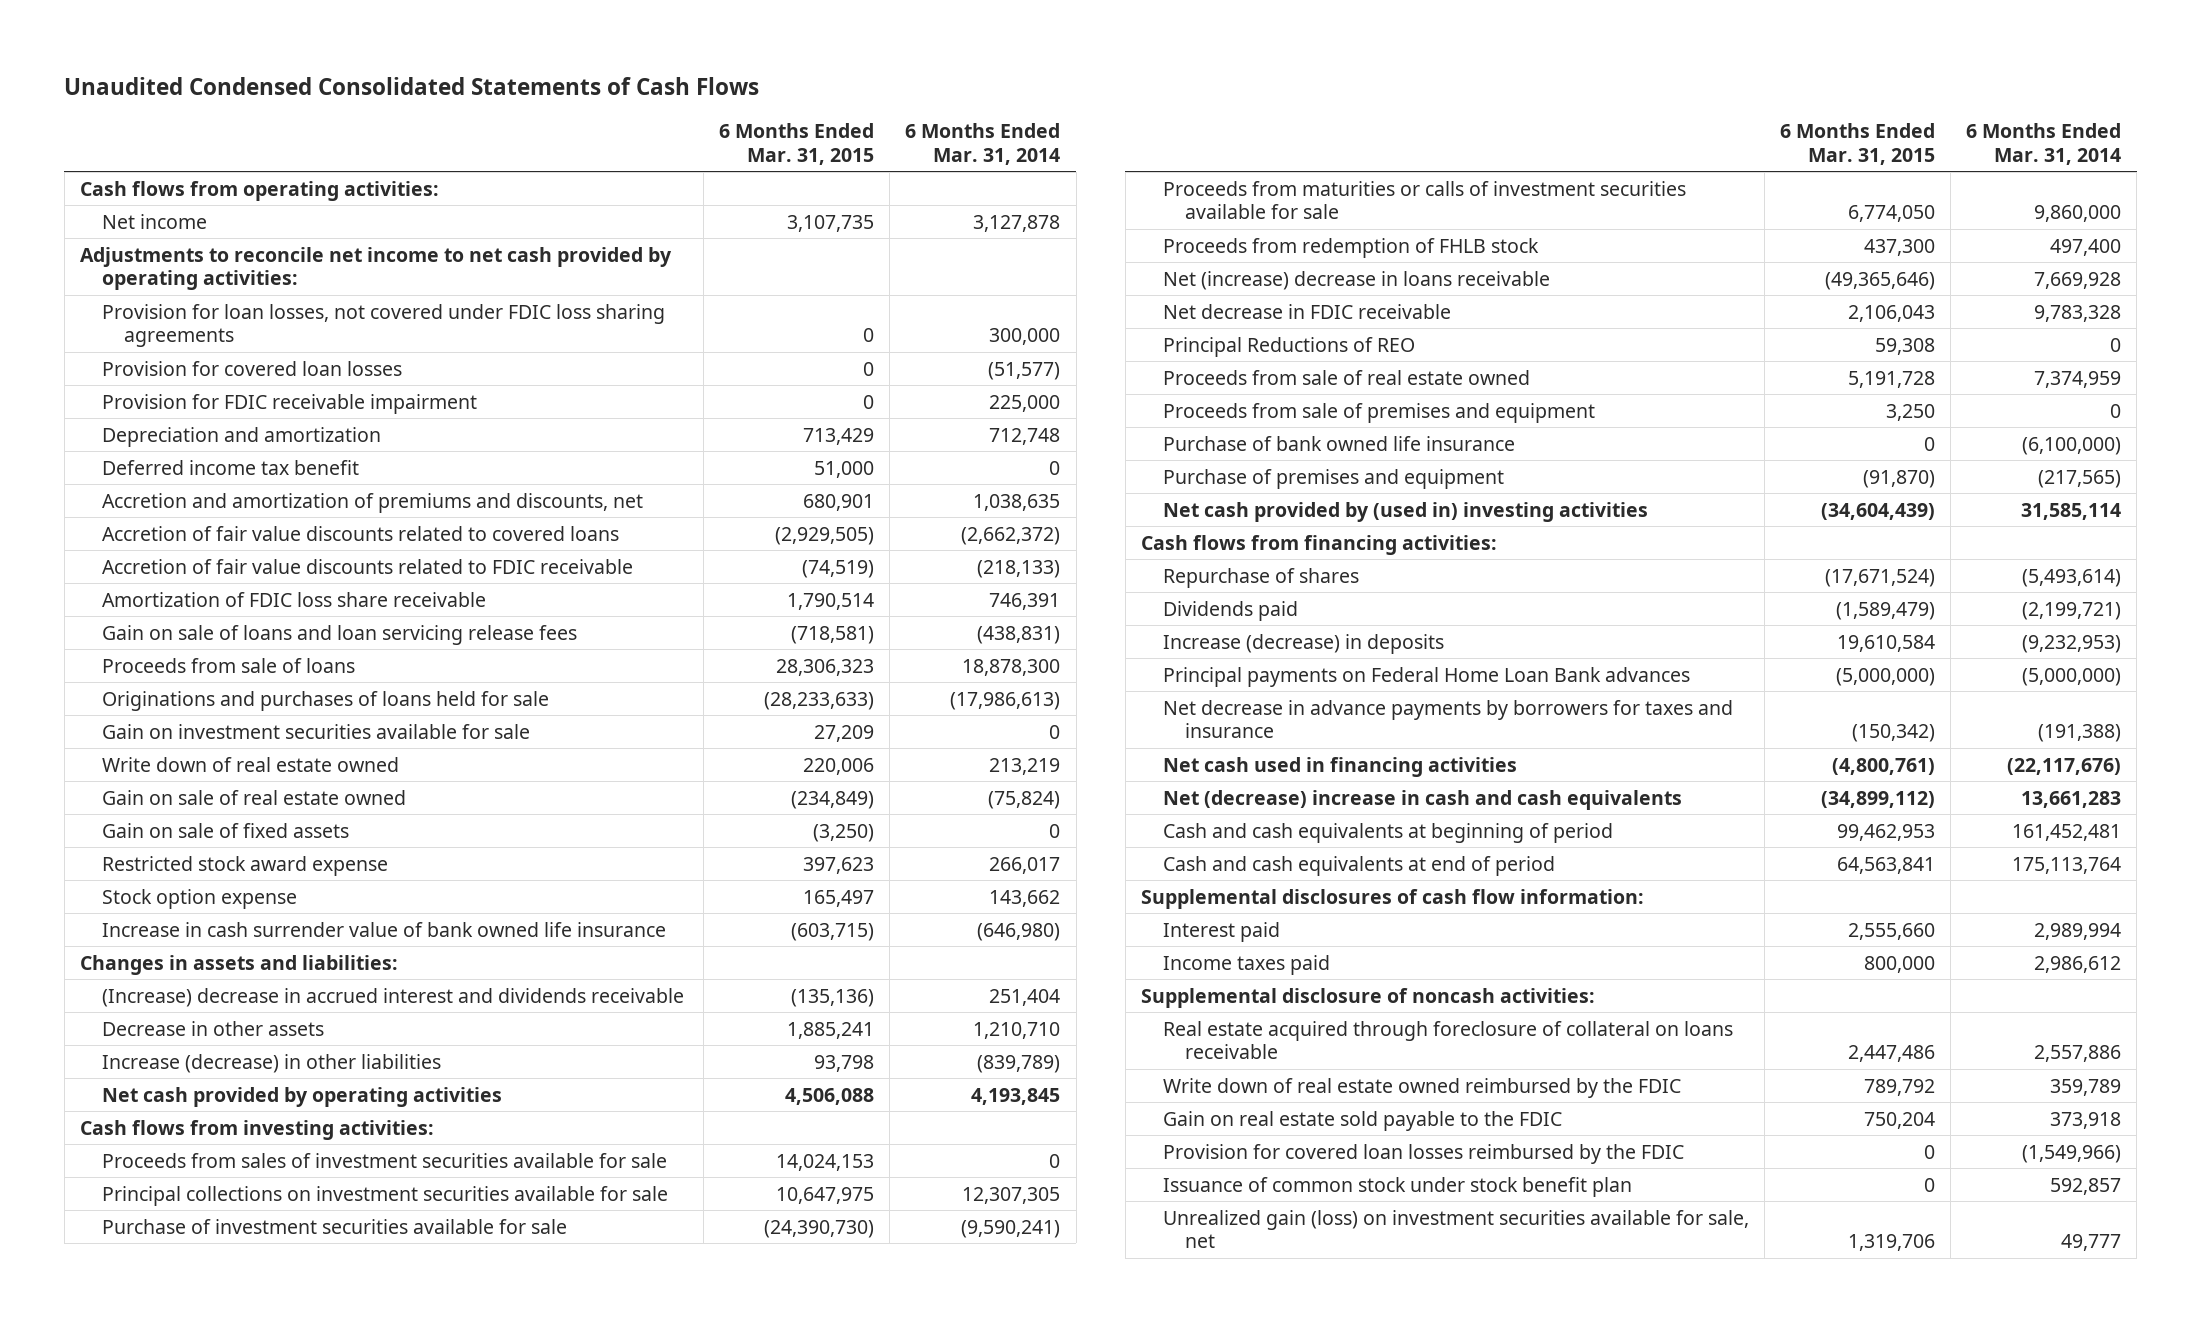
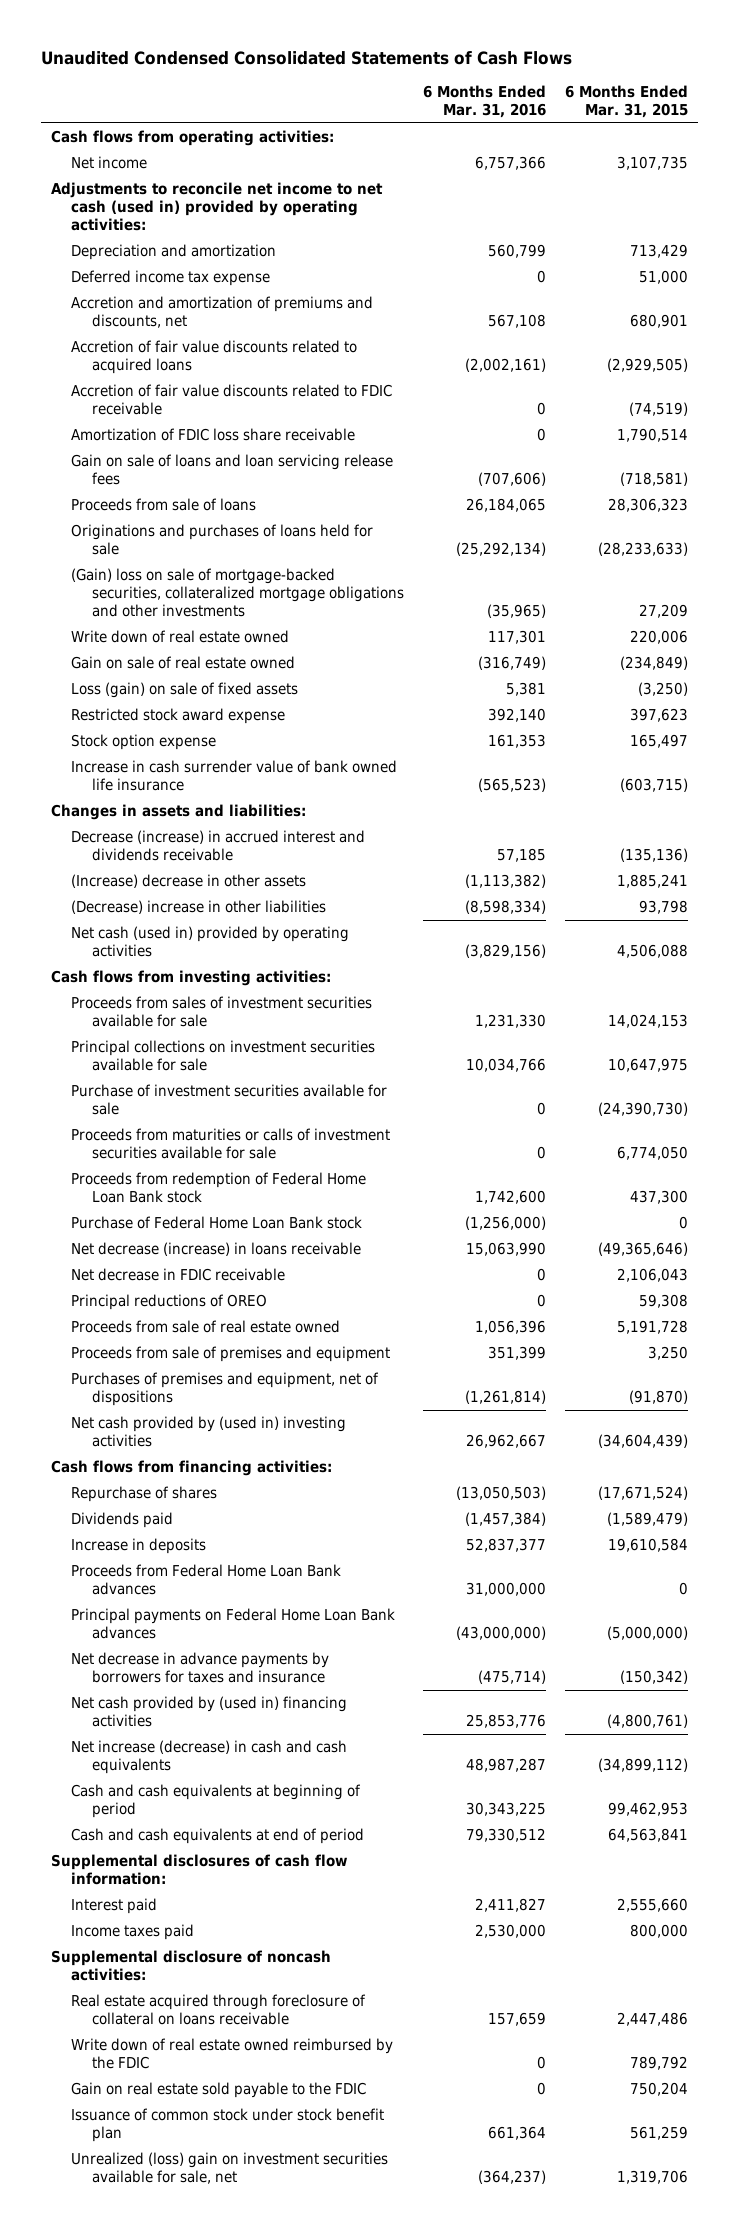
- | 6 Months Ended Mar. 31, 2015 | 6 Months Ended Mar. 31, 2014
+ | 6 Months Ended Mar. 31, 2016 | 6 Months Ended Mar. 31, 2015
- Adjustments to reconcile net income to net cash provided by operating activities:
- Provision for loan losses, not covered under FDIC loss sharing agreements | 0 | 300,000
- Provision for covered loan losses | 0 | (51,577)
- Provision for FDIC receivable impairment | 0 | 225,000
+ Adjustments to reconcile net income to net cash (used in) provided by operating activities:
- Deferred income tax benefit | 51,000 | 0
+ Deferred income tax expense | 0 | 51,000
- Accretion of fair value discounts related to covered loans | (2,929,505) | (2,662,372)
+ Accretion of fair value discounts related to acquired loans | (2,002,161) | (2,929,505)
- Gain on investment securities available for sale | 27,209 | 0
+ (Gain) loss on sale of mortgage-backed securities, collateralized mortgage obligations and other investments | (35,965) | 27,209
- Gain on sale of fixed assets | (3,250) | 0
+ Loss (gain) on sale of fixed assets | 5,381 | (3,250)
- (Increase) decrease in accrued interest and dividends receivable | (135,136) | 251,404
- Decrease in other assets | 1,885,241 | 1,210,710
- Increase (decrease) in other liabilities | 93,798 | (839,789)
- Net cash provided by operating activities | 4,506,088 | 4,193,845
+ Decrease (increase) in accrued interest and dividends receivable | 57,185 | (135,136)
+ (Increase) decrease in other assets | (1,113,382) | 1,885,241
+ (Decrease) increase in other liabilities | (8,598,334) | 93,798
+ Net cash (used in) provided by operating activities | (3,829,156) | 4,506,088
- Proceeds from redemption of FHLB stock | 437,300 | 497,400
- Net (increase) decrease in loans receivable | (49,365,646) | 7,669,928
+ Proceeds from redemption of Federal Home Loan Bank stock | 1,742,600 | 437,300
+ Purchase of Federal Home Loan Bank stock | (1,256,000) | 0
+ Net decrease (increase) in loans receivable | 15,063,990 | (49,365,646)
- Principal Reductions of REO | 59,308 | 0
+ Principal reductions of OREO | 0 | 59,308
- Purchase of bank owned life insurance | 0 | (6,100,000)
- Purchase of premises and equipment | (91,870) | (217,565)
+ Purchases of premises and equipment, net of dispositions | (1,261,814) | (91,870)
- Increase (decrease) in deposits | 19,610,584 | (9,232,953)
+ Increase in deposits | 52,837,377 | 19,610,584
+ Proceeds from Federal Home Loan Bank advances | 31,000,000 | 0
- Net cash used in financing activities | (4,800,761) | (22,117,676)
- Net (decrease) increase in cash and cash equivalents | (34,899,112) | 13,661,283
+ Net cash provided by (used in) financing activities | 25,853,776 | (4,800,761)
+ Net increase (decrease) in cash and cash equivalents | 48,987,287 | (34,899,112)
- Provision for covered loan losses reimbursed by the FDIC | 0 | (1,549,966)
- Issuance of common stock under stock benefit plan | 0 | 592,857
- Unrealized gain (loss) on investment securities available for sale, net | 1,319,706 | 49,777
+ Issuance of common stock under stock benefit plan | 661,364 | 561,259
+ Unrealized (loss) gain on investment securities available for sale, net | (364,237) | 1,319,706

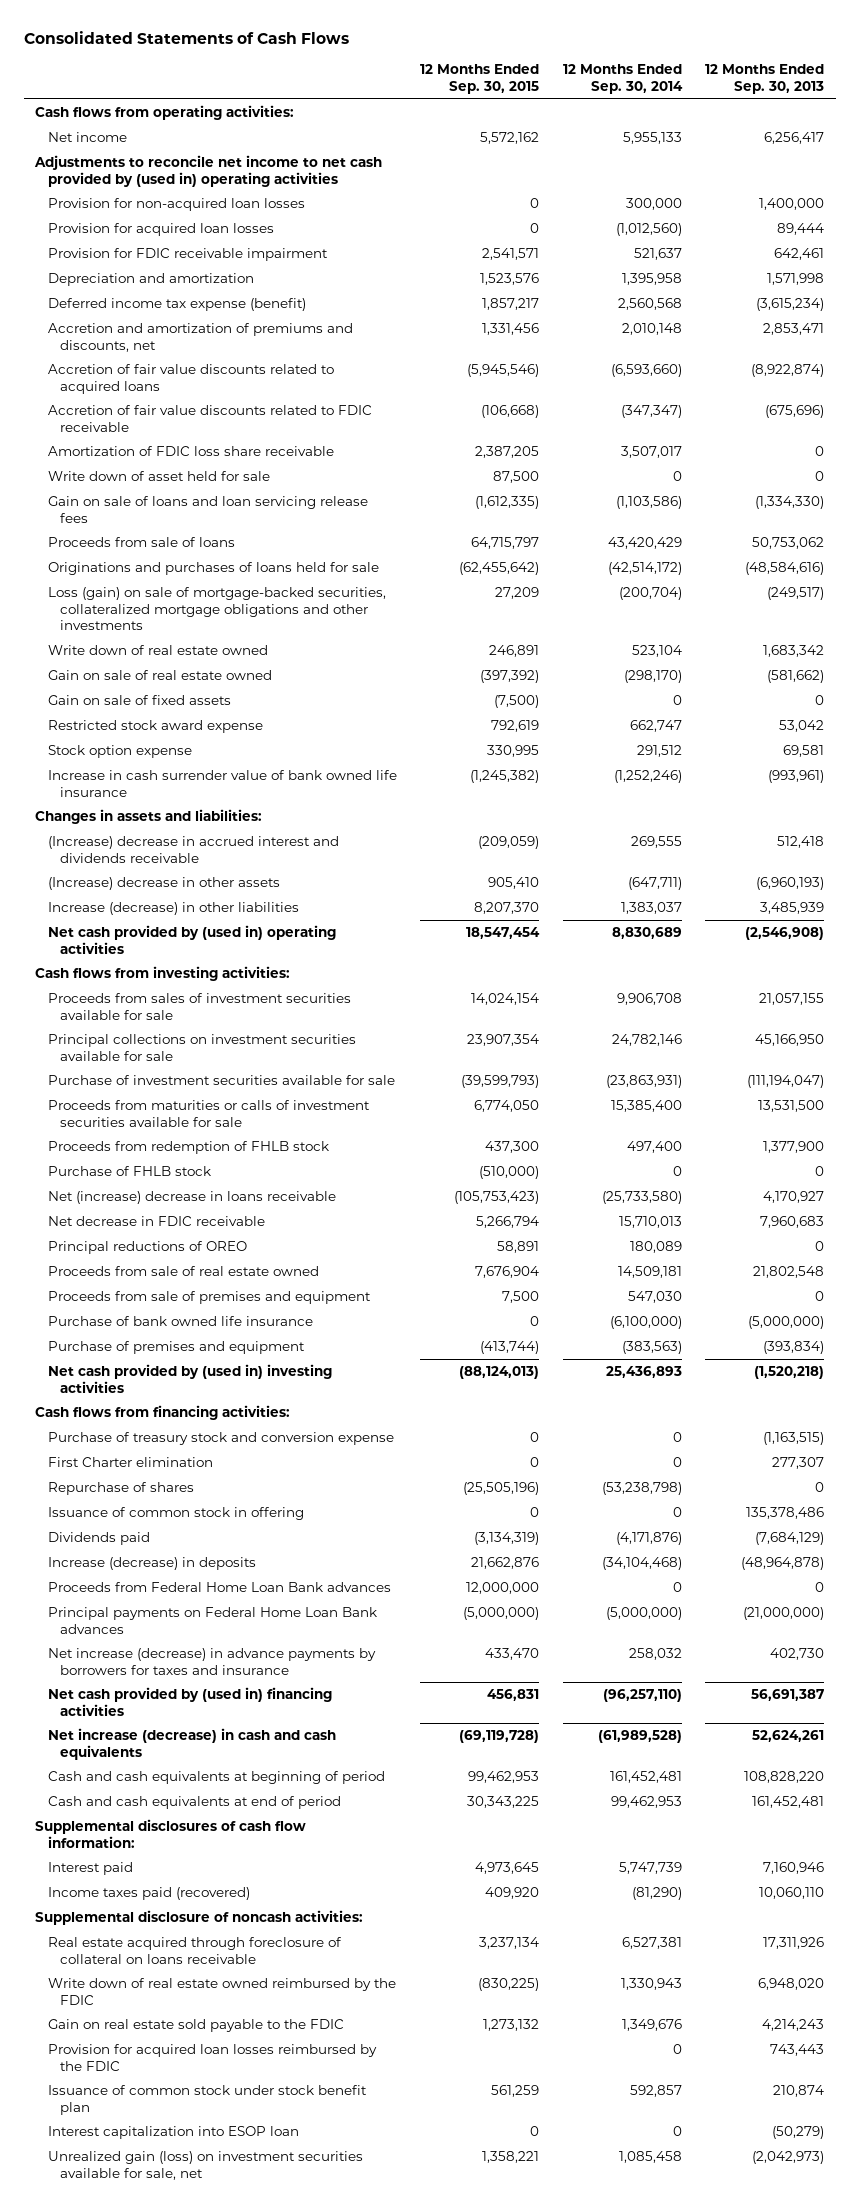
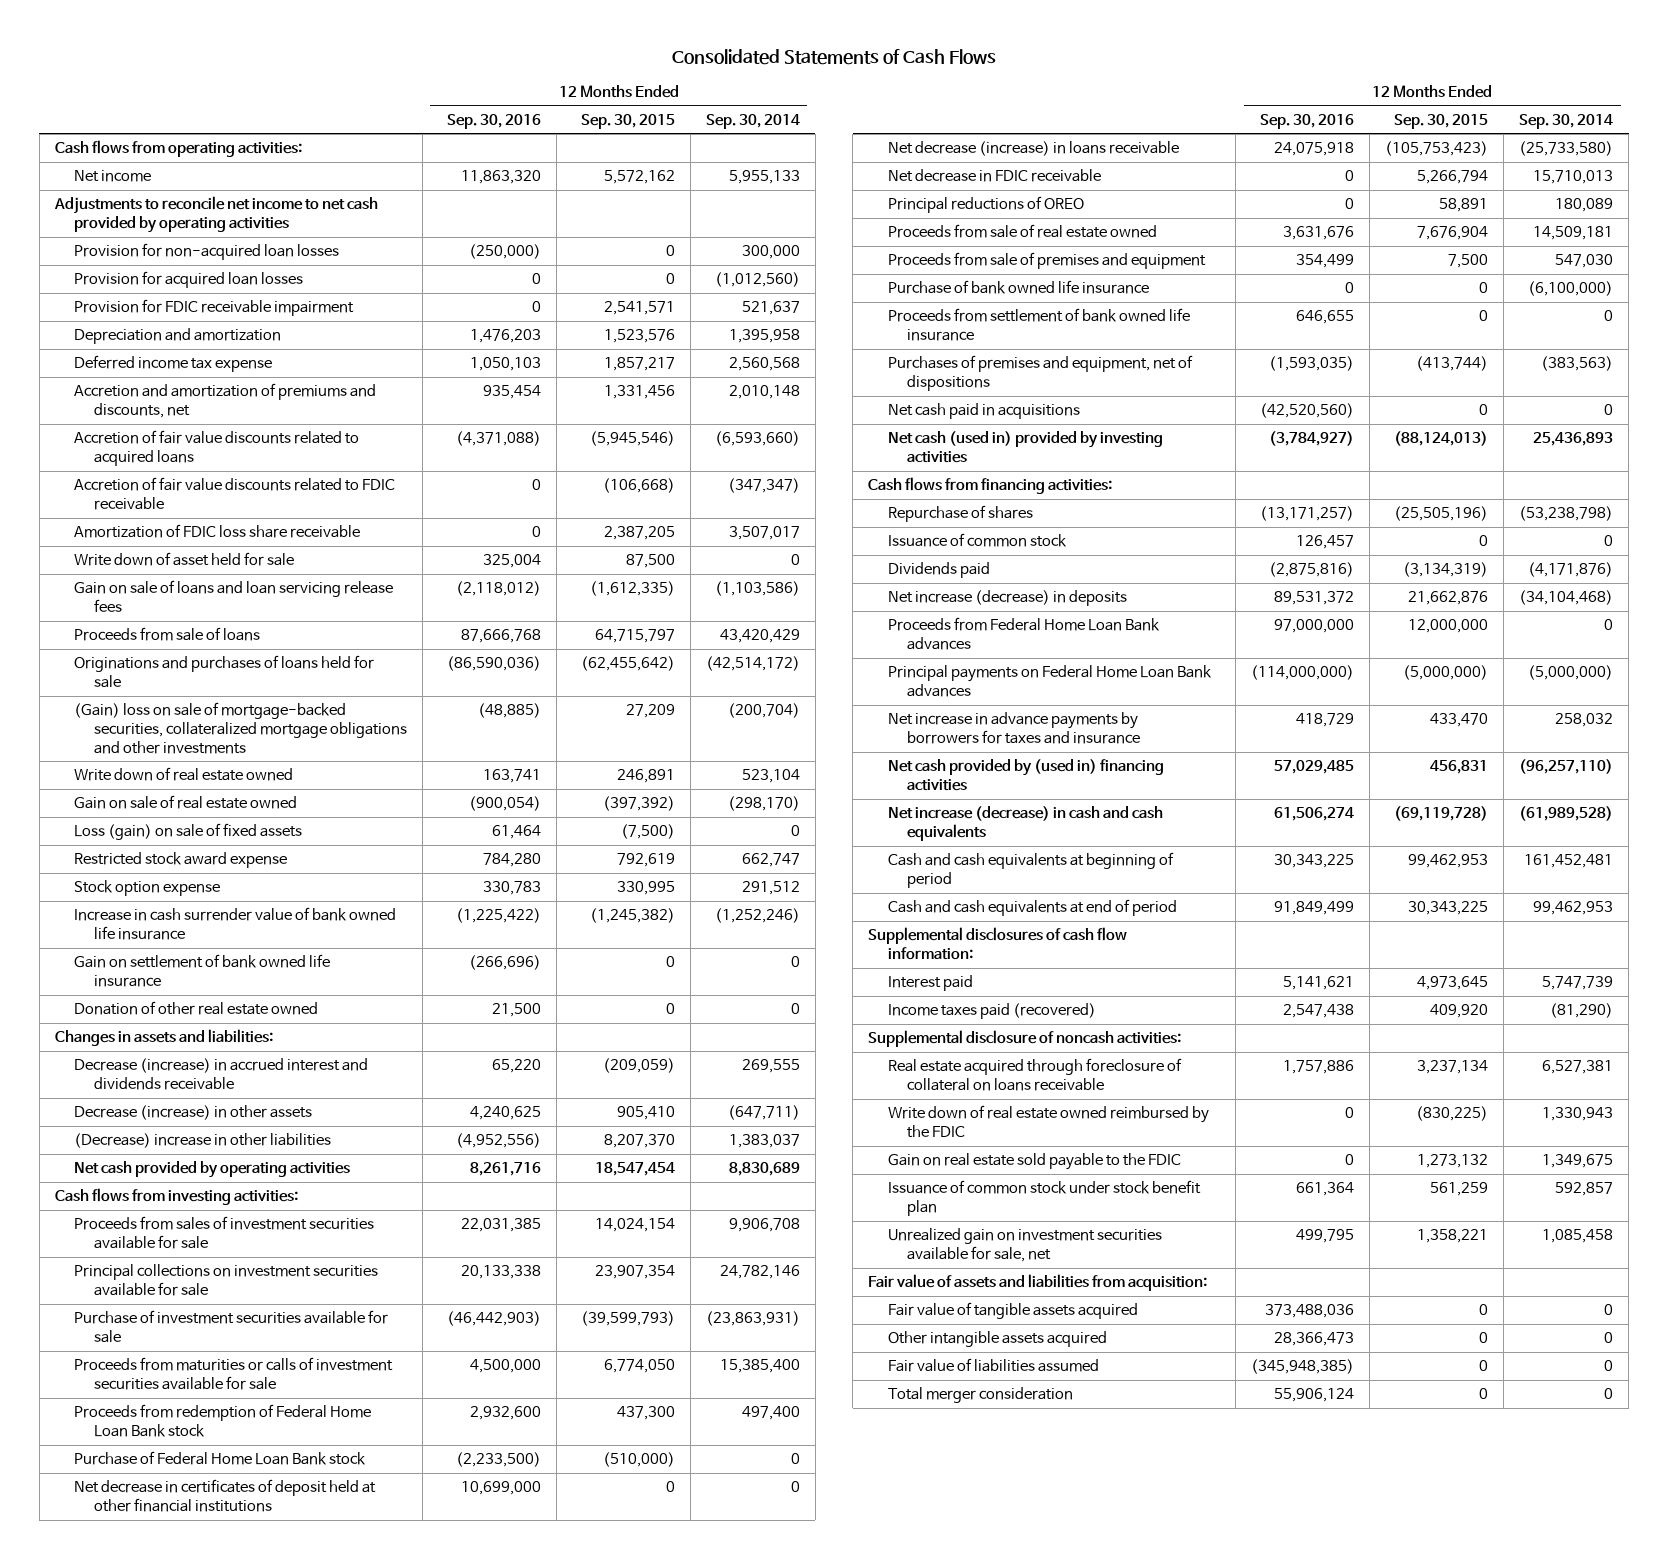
- | 12 Months Ended Sep. 30, 2015 | 12 Months Ended Sep. 30, 2014 | 12 Months Ended Sep. 30, 2013
+ | 12 Months Ended Sep. 30, 2016 | 12 Months Ended Sep. 30, 2015 | 12 Months Ended Sep. 30, 2014
- Adjustments to reconcile net income to net cash provided by (used in) operating activities
+ Adjustments to reconcile net income to net cash provided by operating activities
- Deferred income tax expense (benefit) | 1,857,217 | 2,560,568 | (3,615,234)
+ Deferred income tax expense | 1,050,103 | 1,857,217 | 2,560,568
- Loss (gain) on sale of mortgage-backed securities, collateralized mortgage obligations and other investments | 27,209 | (200,704) | (249,517)
+ (Gain) loss on sale of mortgage-backed securities, collateralized mortgage obligations and other investments | (48,885) | 27,209 | (200,704)
- Gain on sale of fixed assets | (7,500) | 0 | 0
+ Loss (gain) on sale of fixed assets | 61,464 | (7,500) | 0
+ Gain on settlement of bank owned life insurance | (266,696) | 0 | 0
+ Donation of other real estate owned | 21,500 | 0 | 0
- (Increase) decrease in accrued interest and dividends receivable | (209,059) | 269,555 | 512,418
- (Increase) decrease in other assets | 905,410 | (647,711) | (6,960,193)
- Increase (decrease) in other liabilities | 8,207,370 | 1,383,037 | 3,485,939
- Net cash provided by (used in) operating activities | 18,547,454 | 8,830,689 | (2,546,908)
+ Decrease (increase) in accrued interest and dividends receivable | 65,220 | (209,059) | 269,555
+ Decrease (increase) in other assets | 4,240,625 | 905,410 | (647,711)
+ (Decrease) increase in other liabilities | (4,952,556) | 8,207,370 | 1,383,037
+ Net cash provided by operating activities | 8,261,716 | 18,547,454 | 8,830,689
- Proceeds from redemption of FHLB stock | 437,300 | 497,400 | 1,377,900
- Purchase of FHLB stock | (510,000) | 0 | 0
- Net (increase) decrease in loans receivable | (105,753,423) | (25,733,580) | 4,170,927
+ Proceeds from redemption of Federal Home Loan Bank stock | 2,932,600 | 437,300 | 497,400
+ Purchase of Federal Home Loan Bank stock | (2,233,500) | (510,000) | 0
+ Net decrease in certificates of deposit held at other financial institutions | 10,699,000 | 0 | 0
+ Net decrease (increase) in loans receivable | 24,075,918 | (105,753,423) | (25,733,580)
- Purchase of premises and equipment | (413,744) | (383,563) | (393,834)
- Net cash provided by (used in) investing activities | (88,124,013) | 25,436,893 | (1,520,218)
+ Proceeds from settlement of bank owned life insurance | 646,655 | 0 | 0
+ Purchases of premises and equipment, net of dispositions | (1,593,035) | (413,744) | (383,563)
+ Net cash paid in acquisitions | (42,520,560) | 0 | 0
+ Net cash (used in) provided by investing activities | (3,784,927) | (88,124,013) | 25,436,893
- Purchase of treasury stock and conversion expense | 0 | 0 | (1,163,515)
- First Charter elimination | 0 | 0 | 277,307
- Issuance of common stock in offering | 0 | 0 | 135,378,486
+ Issuance of common stock | 126,457 | 0 | 0
- Increase (decrease) in deposits | 21,662,876 | (34,104,468) | (48,964,878)
+ Net increase (decrease) in deposits | 89,531,372 | 21,662,876 | (34,104,468)
- Net increase (decrease) in advance payments by borrowers for taxes and insurance | 433,470 | 258,032 | 402,730
+ Net increase in advance payments by borrowers for taxes and insurance | 418,729 | 433,470 | 258,032
- Gain on real estate sold payable to the FDIC | 1,273,132 | 1,349,676 | 4,214,243
- Provision for acquired loan losses reimbursed by the FDIC | | 0 | 743,443
+ Gain on real estate sold payable to the FDIC | 0 | 1,273,132 | 1,349,675
- Interest capitalization into ESOP loan | 0 | 0 | (50,279)
- Unrealized gain (loss) on investment securities available for sale, net | 1,358,221 | 1,085,458 | (2,042,973)
+ Unrealized gain on investment securities available for sale, net | 499,795 | 1,358,221 | 1,085,458
+ Fair value of assets and liabilities from acquisition:
+ Fair value of tangible assets acquired | 373,488,036 | 0 | 0
+ Other intangible assets acquired | 28,366,473 | 0 | 0
+ Fair value of liabilities assumed | (345,948,385) | 0 | 0
+ Total merger consideration | 55,906,124 | 0 | 0

